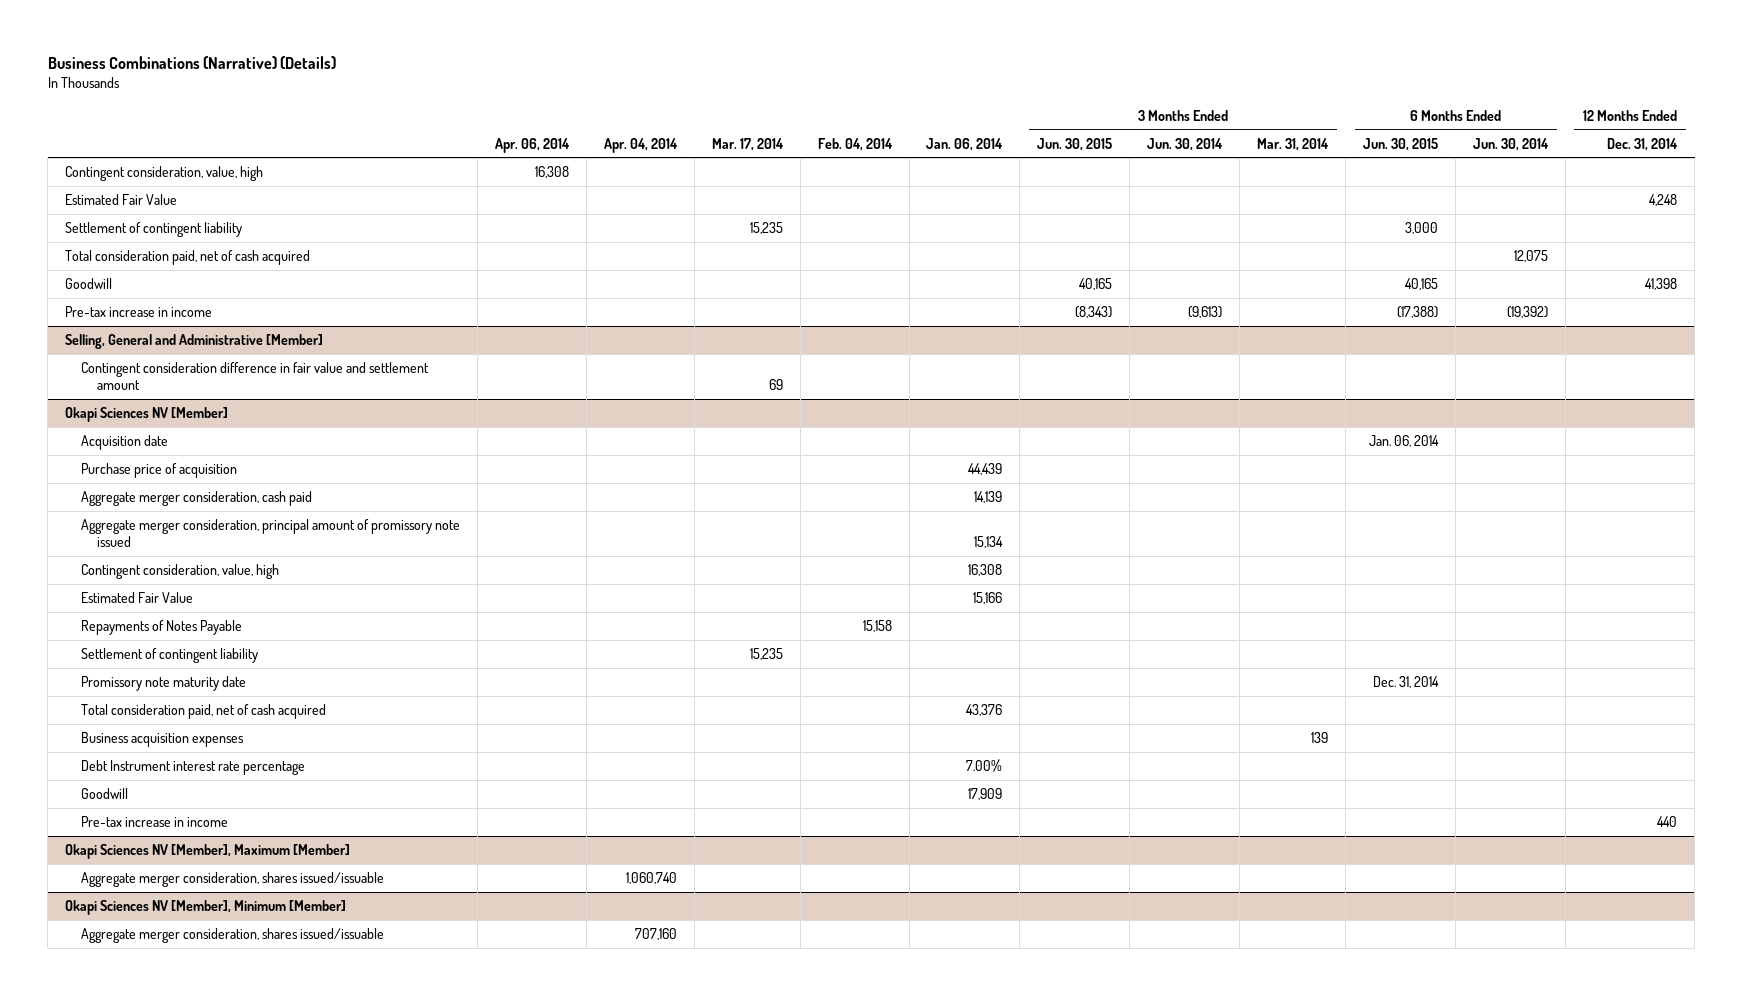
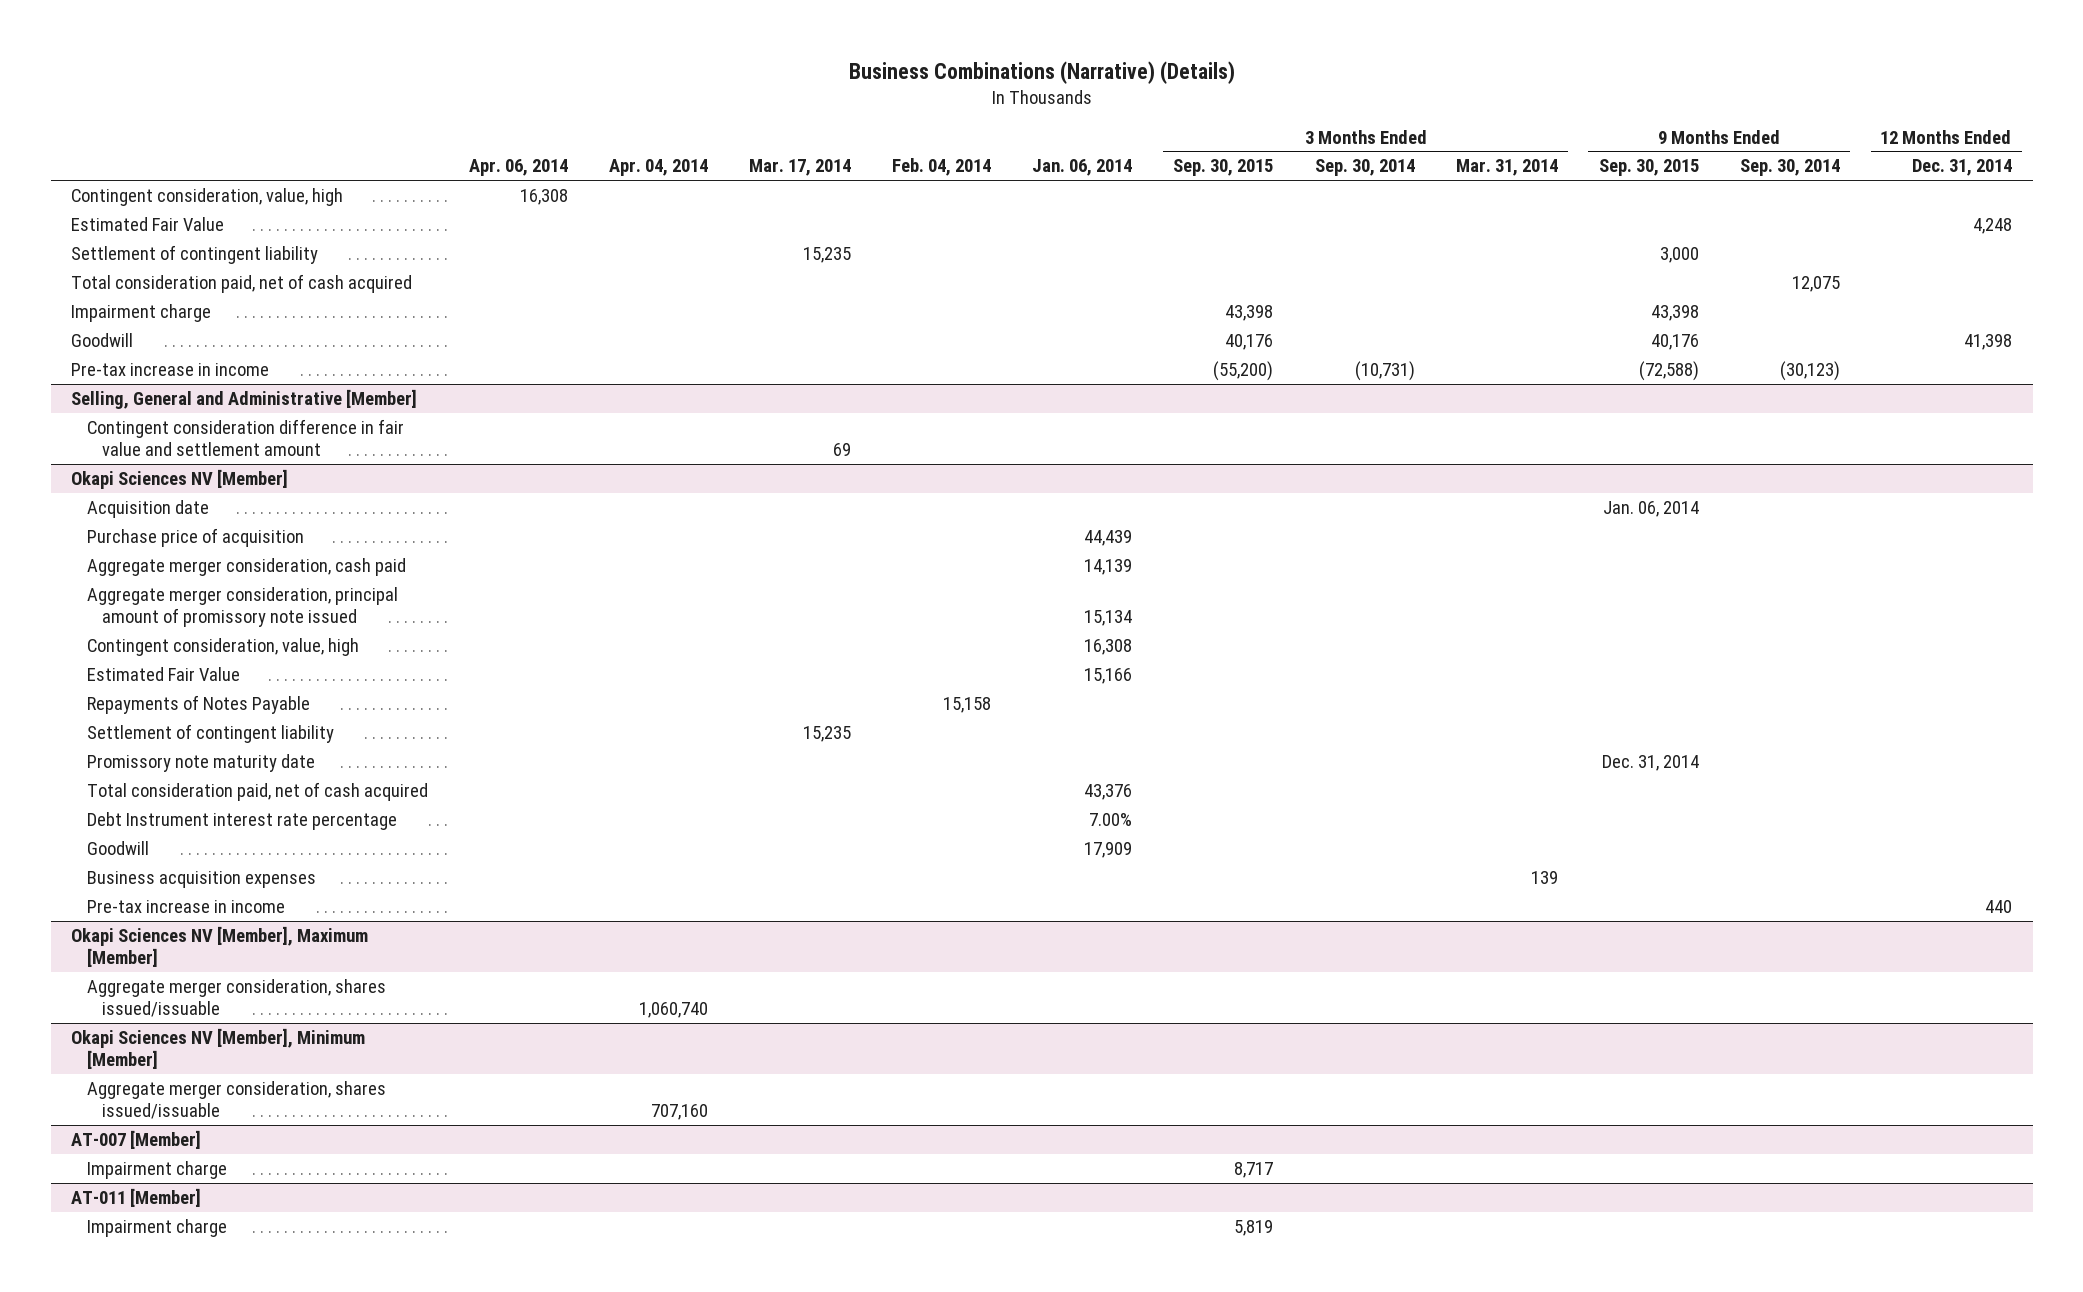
- | Apr. 06, 2014 | Apr. 04, 2014 | Mar. 17, 2014 | Feb. 04, 2014 | Jan. 06, 2014 | 3 Months Ended Jun. 30, 2015 | 3 Months Ended Jun. 30, 2014 | 3 Months Ended Mar. 31, 2014 | 6 Months Ended Jun. 30, 2015 | 6 Months Ended Jun. 30, 2014 | 12 Months Ended Dec. 31, 2014
+ | Apr. 06, 2014 | Apr. 04, 2014 | Mar. 17, 2014 | Feb. 04, 2014 | Jan. 06, 2014 | 3 Months Ended Sep. 30, 2015 | 3 Months Ended Sep. 30, 2014 | 3 Months Ended Mar. 31, 2014 | 9 Months Ended Sep. 30, 2015 | 9 Months Ended Sep. 30, 2014 | 12 Months Ended Dec. 31, 2014
+ Impairment charge | | | | | | 43,398 | | | 43,398 | |
@ Okapi Sciences NV [Member]
moved down: Business acquisition expenses | | | | | | | | 139 | | |
+ AT-007 [Member]
+ Impairment charge | | | | | | 8,717 | | | | |
+ AT-011 [Member]
+ Impairment charge | | | | | | 5,819 | | | | |

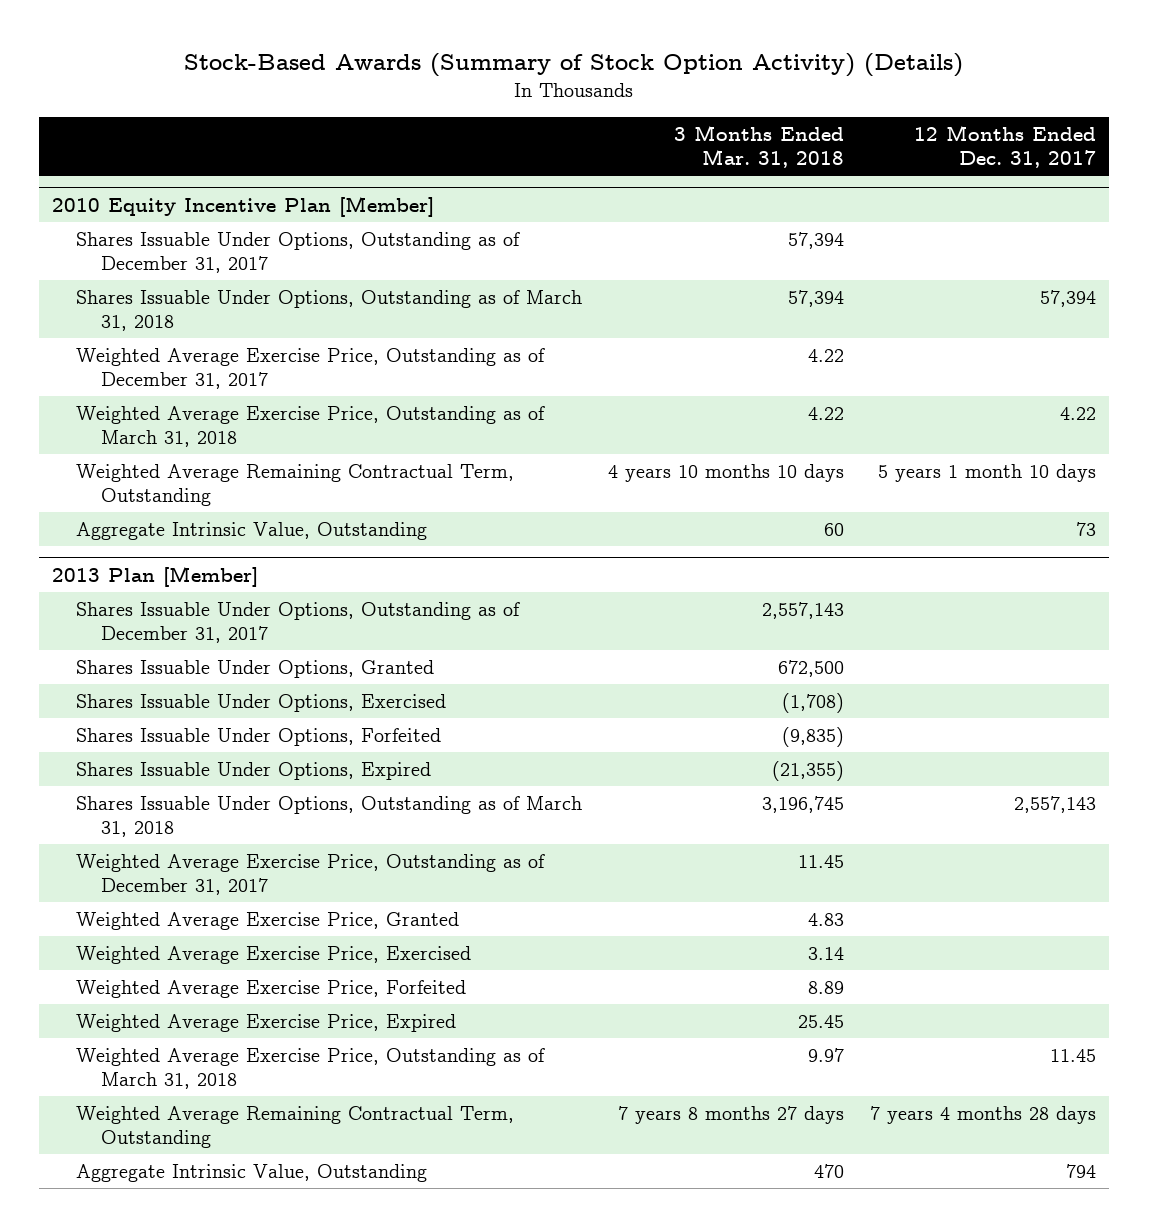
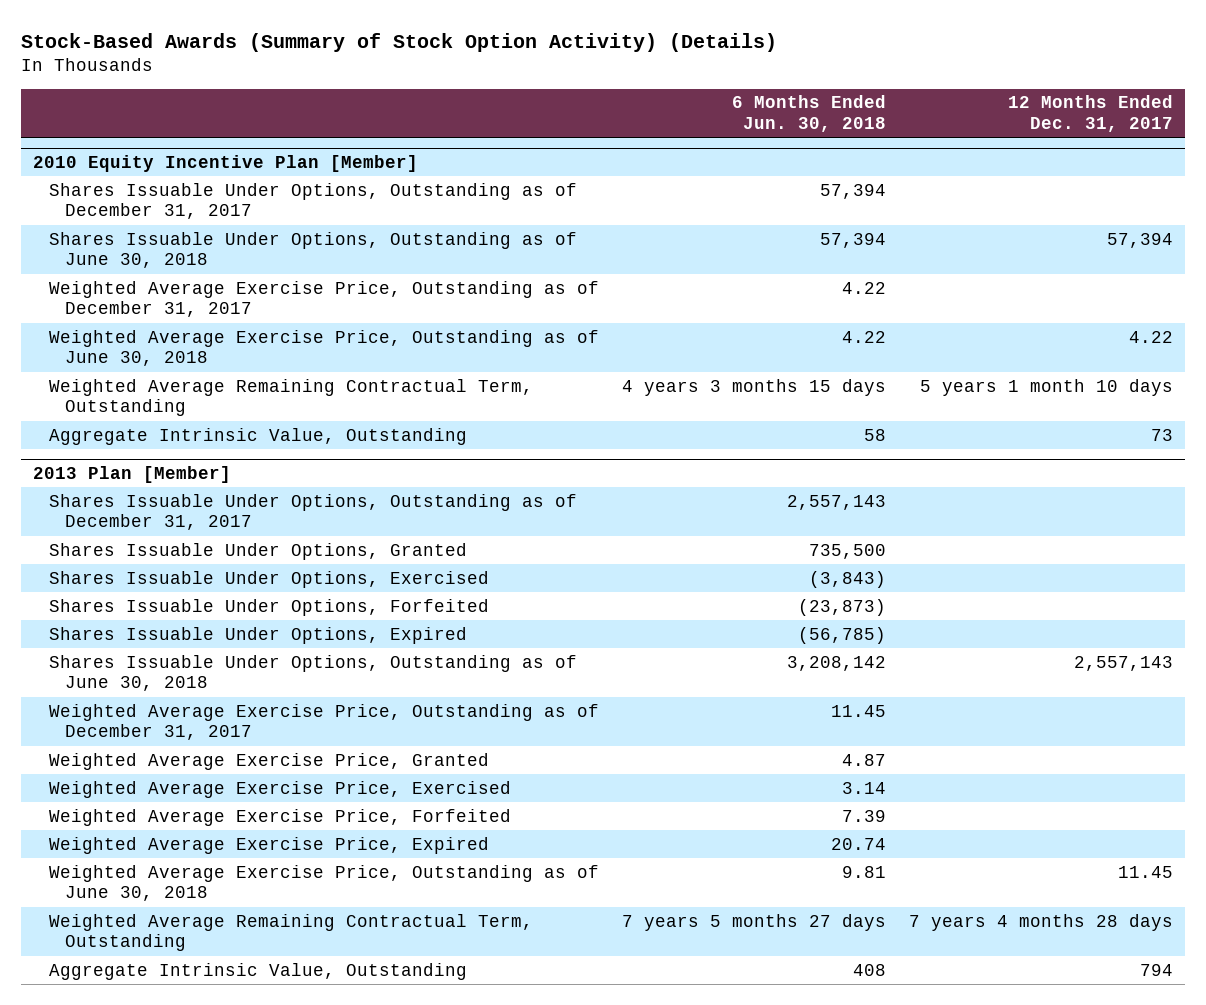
- | 3 Months Ended Mar. 31, 2018 | 12 Months Ended Dec. 31, 2017
+ | 6 Months Ended Jun. 30, 2018 | 12 Months Ended Dec. 31, 2017
@ 2010 Equity Incentive Plan [Member]
- Shares Issuable Under Options, Outstanding as of March 31, 2018 | 57,394 | 57,394
+ Shares Issuable Under Options, Outstanding as of June 30, 2018 | 57,394 | 57,394
- Weighted Average Exercise Price, Outstanding as of March 31, 2018 | 4.22 | 4.22
+ Weighted Average Exercise Price, Outstanding as of June 30, 2018 | 4.22 | 4.22
@ 2013 Plan [Member]
- Shares Issuable Under Options, Outstanding as of March 31, 2018 | 3,196,745 | 2,557,143
+ Shares Issuable Under Options, Outstanding as of June 30, 2018 | 3,208,142 | 2,557,143
- Weighted Average Exercise Price, Outstanding as of March 31, 2018 | 9.97 | 11.45
+ Weighted Average Exercise Price, Outstanding as of June 30, 2018 | 9.81 | 11.45

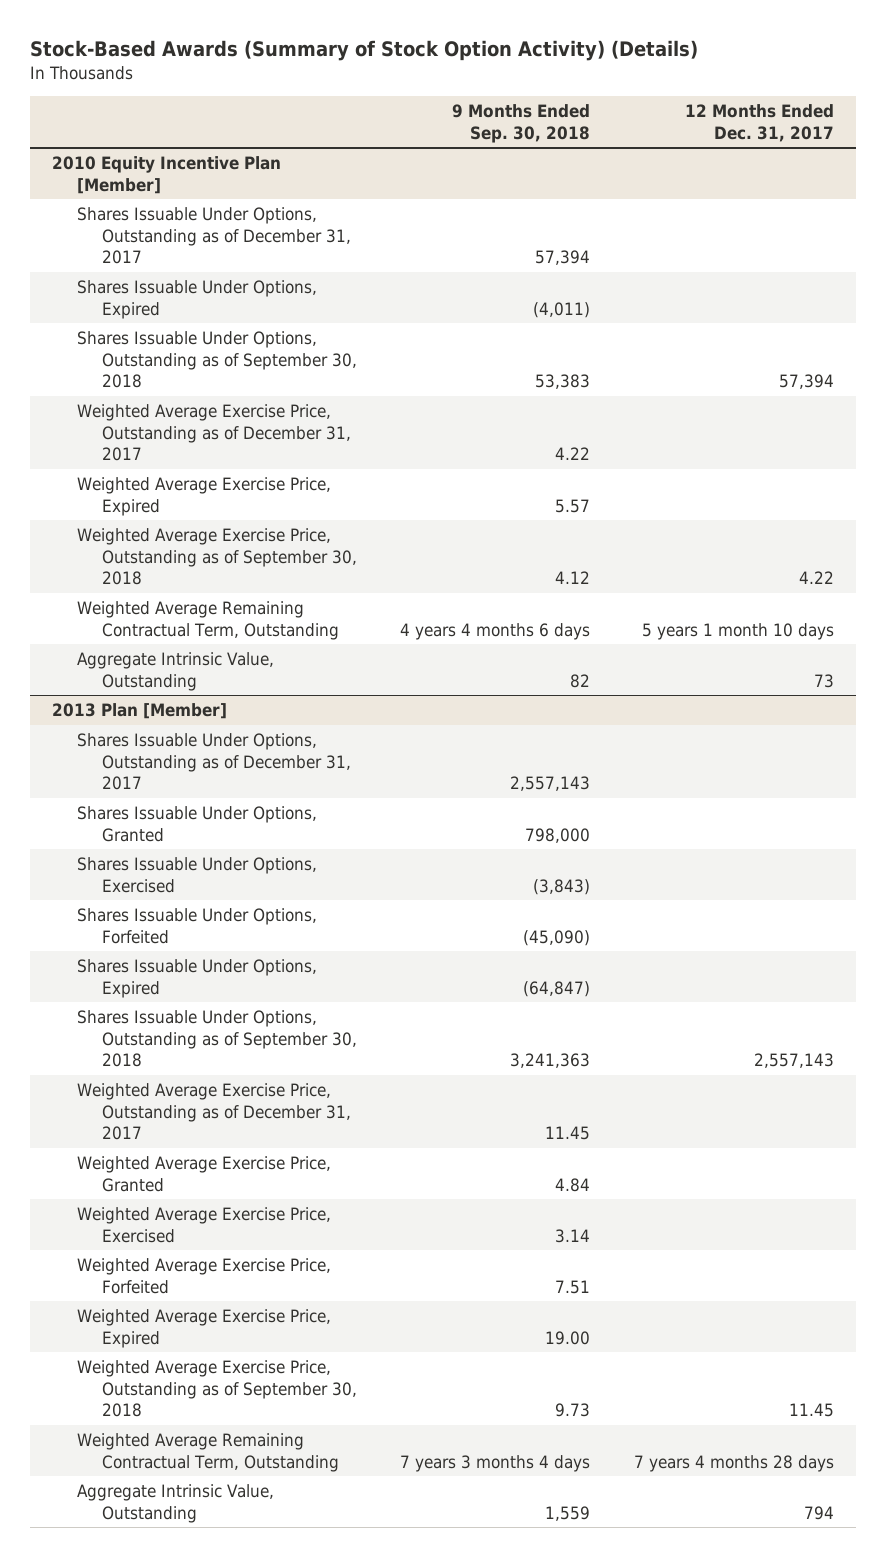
- | 6 Months Ended Jun. 30, 2018 | 12 Months Ended Dec. 31, 2017
+ | 9 Months Ended Sep. 30, 2018 | 12 Months Ended Dec. 31, 2017
@ 2010 Equity Incentive Plan [Member]
- Shares Issuable Under Options, Outstanding as of June 30, 2018 | 57,394 | 57,394
+ Shares Issuable Under Options, Expired | (4,011) |
+ Shares Issuable Under Options, Outstanding as of September 30, 2018 | 53,383 | 57,394
- Weighted Average Exercise Price, Outstanding as of June 30, 2018 | 4.22 | 4.22
+ Weighted Average Exercise Price, Expired | 5.57 |
+ Weighted Average Exercise Price, Outstanding as of September 30, 2018 | 4.12 | 4.22
@ 2013 Plan [Member]
- Shares Issuable Under Options, Outstanding as of June 30, 2018 | 3,208,142 | 2,557,143
+ Shares Issuable Under Options, Outstanding as of September 30, 2018 | 3,241,363 | 2,557,143
- Weighted Average Exercise Price, Outstanding as of June 30, 2018 | 9.81 | 11.45
+ Weighted Average Exercise Price, Outstanding as of September 30, 2018 | 9.73 | 11.45

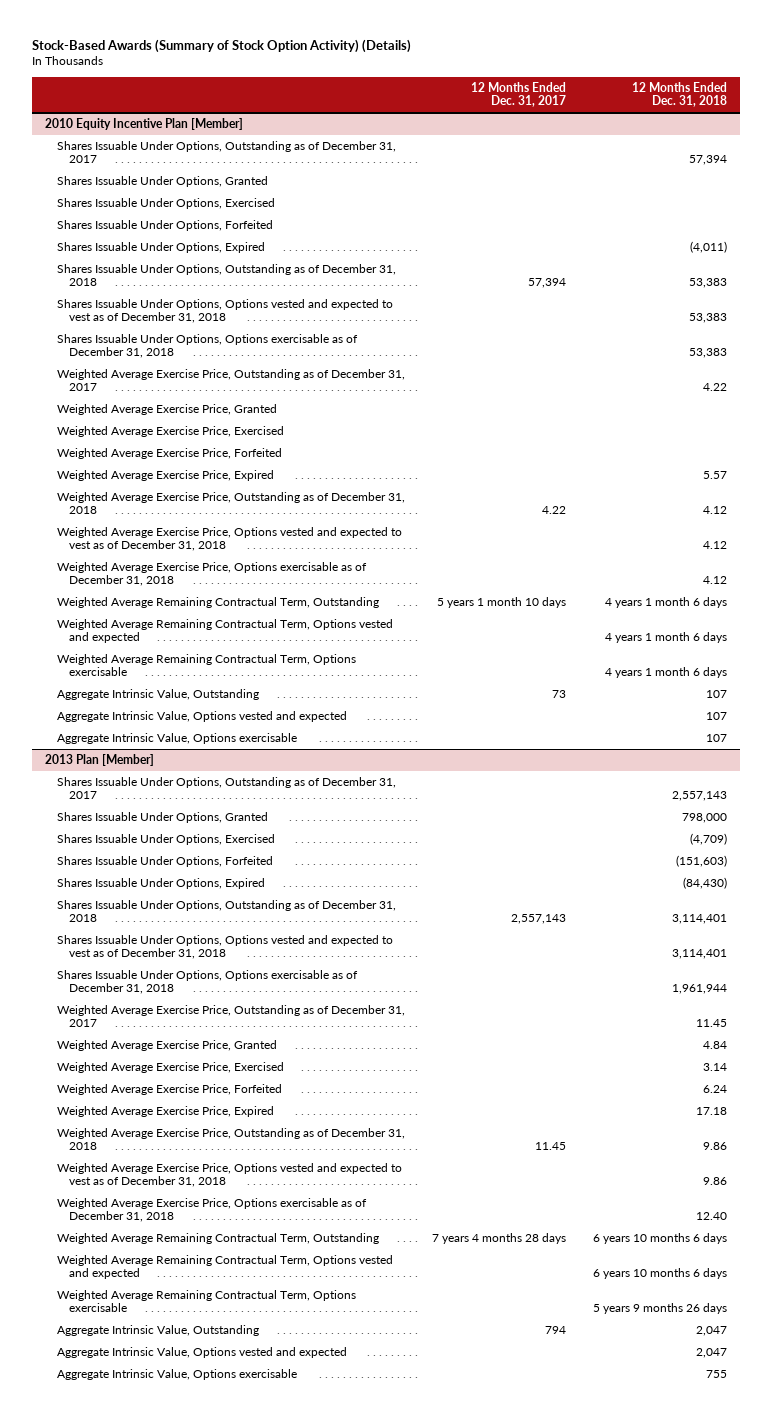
- | 9 Months Ended Sep. 30, 2018 | 12 Months Ended Dec. 31, 2017
+ | 12 Months Ended Dec. 31, 2017 | 12 Months Ended Dec. 31, 2018
@ 2010 Equity Incentive Plan [Member]
+ Shares Issuable Under Options, Granted
+ Shares Issuable Under Options, Exercised
+ Shares Issuable Under Options, Forfeited
- Shares Issuable Under Options, Outstanding as of September 30, 2018 | 53,383 | 57,394
+ Shares Issuable Under Options, Outstanding as of December 31, 2018 | 57,394 | 53,383
+ Shares Issuable Under Options, Options vested and expected to vest as of December 31, 2018 | | 53,383
+ Shares Issuable Under Options, Options exercisable as of December 31, 2018 | | 53,383
+ Weighted Average Exercise Price, Granted
+ Weighted Average Exercise Price, Exercised
+ Weighted Average Exercise Price, Forfeited
- Weighted Average Exercise Price, Outstanding as of September 30, 2018 | 4.12 | 4.22
+ Weighted Average Exercise Price, Outstanding as of December 31, 2018 | 4.22 | 4.12
+ Weighted Average Exercise Price, Options vested and expected to vest as of December 31, 2018 | | 4.12
+ Weighted Average Exercise Price, Options exercisable as of December 31, 2018 | | 4.12
+ Weighted Average Remaining Contractual Term, Options vested and expected | | 4 years 1 month 6 days
+ Weighted Average Remaining Contractual Term, Options exercisable | | 4 years 1 month 6 days
+ Aggregate Intrinsic Value, Options vested and expected | | 107
+ Aggregate Intrinsic Value, Options exercisable | | 107
@ 2013 Plan [Member]
- Shares Issuable Under Options, Outstanding as of September 30, 2018 | 3,241,363 | 2,557,143
+ Shares Issuable Under Options, Outstanding as of December 31, 2018 | 2,557,143 | 3,114,401
+ Shares Issuable Under Options, Options vested and expected to vest as of December 31, 2018 | | 3,114,401
+ Shares Issuable Under Options, Options exercisable as of December 31, 2018 | | 1,961,944
- Weighted Average Exercise Price, Outstanding as of September 30, 2018 | 9.73 | 11.45
+ Weighted Average Exercise Price, Outstanding as of December 31, 2018 | 11.45 | 9.86
+ Weighted Average Exercise Price, Options vested and expected to vest as of December 31, 2018 | | 9.86
+ Weighted Average Exercise Price, Options exercisable as of December 31, 2018 | | 12.40
+ Weighted Average Remaining Contractual Term, Options vested and expected | | 6 years 10 months 6 days
+ Weighted Average Remaining Contractual Term, Options exercisable | | 5 years 9 months 26 days
+ Aggregate Intrinsic Value, Options vested and expected | | 2,047
+ Aggregate Intrinsic Value, Options exercisable | | 755

